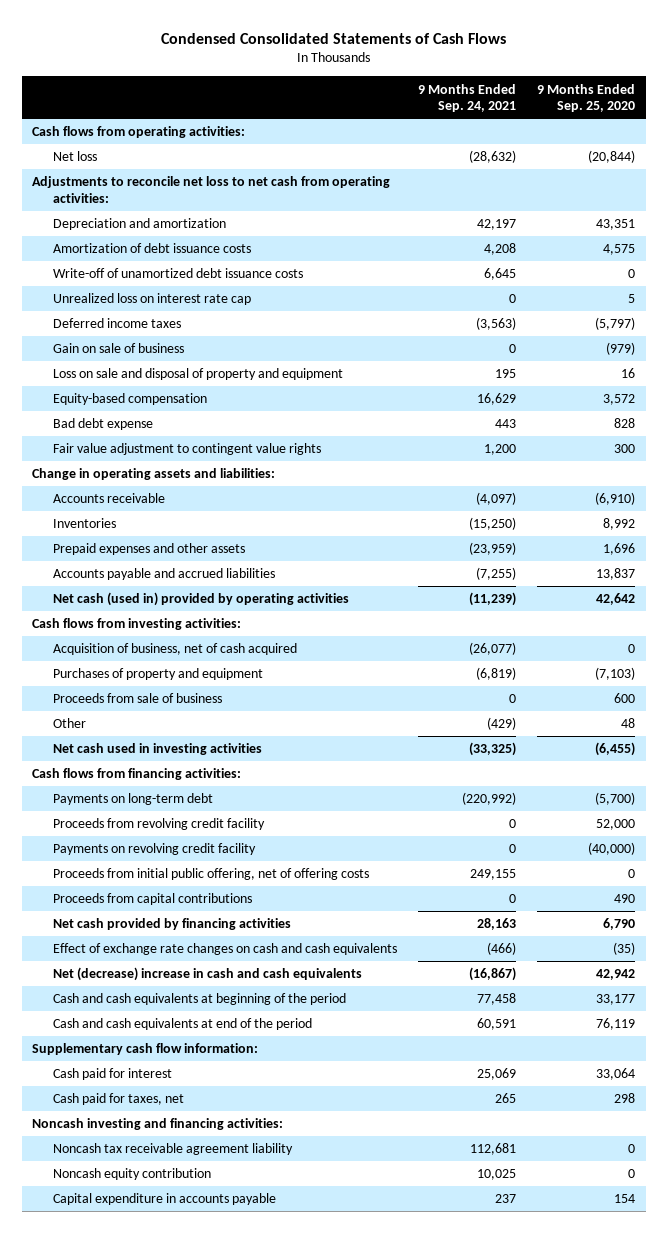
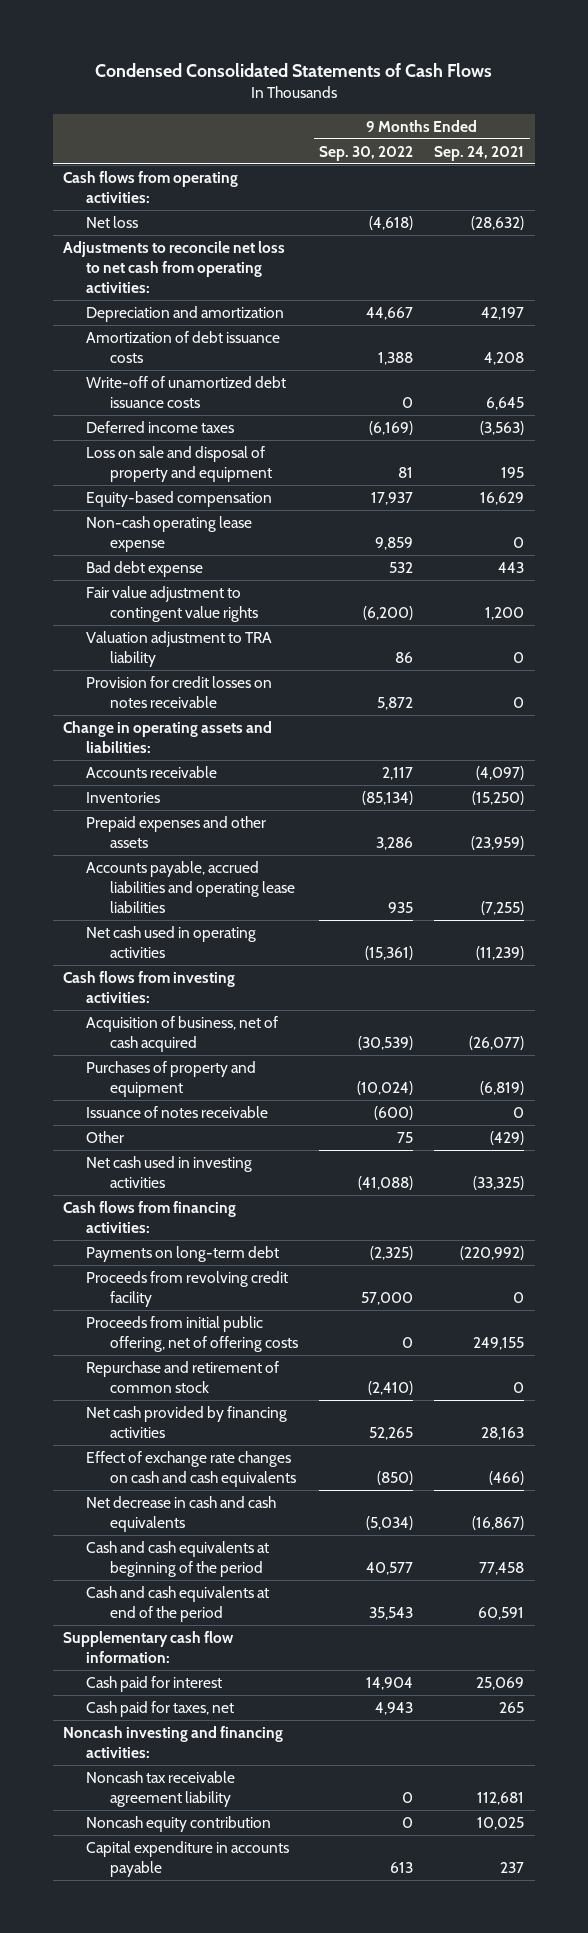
- | 9 Months Ended Sep. 24, 2021 | 9 Months Ended Sep. 25, 2020
+ | 9 Months Ended Sep. 30, 2022 | 9 Months Ended Sep. 24, 2021
- Unrealized loss on interest rate cap | 0 | 5
- Gain on sale of business | 0 | (979)
+ Non-cash operating lease expense | 9,859 | 0
+ Valuation adjustment to TRA liability | 86 | 0
+ Provision for credit losses on notes receivable | 5,872 | 0
- Accounts payable and accrued liabilities | (7,255) | 13,837
- Net cash (used in) provided by operating activities | (11,239) | 42,642
+ Accounts payable, accrued liabilities and operating lease liabilities | 935 | (7,255)
+ Net cash used in operating activities | (15,361) | (11,239)
- Proceeds from sale of business | 0 | 600
+ Issuance of notes receivable | (600) | 0
- Payments on revolving credit facility | 0 | (40,000)
- Proceeds from capital contributions | 0 | 490
+ Repurchase and retirement of common stock | (2,410) | 0
- Net (decrease) increase in cash and cash equivalents | (16,867) | 42,942
+ Net decrease in cash and cash equivalents | (5,034) | (16,867)

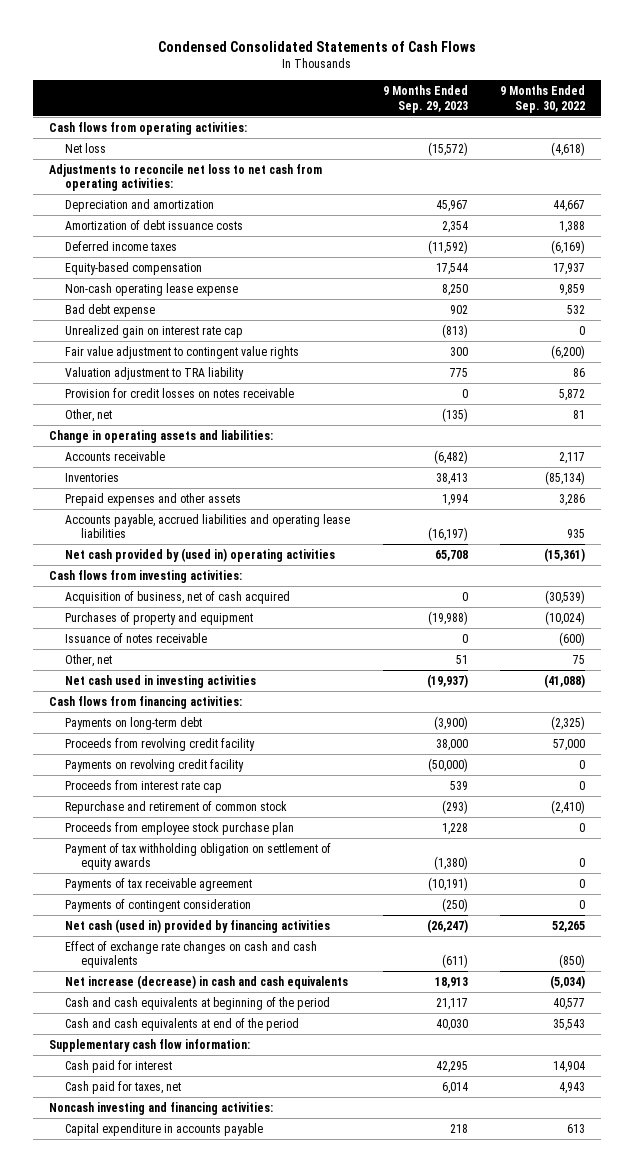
- | 9 Months Ended Sep. 30, 2022 | 9 Months Ended Sep. 24, 2021
+ | 9 Months Ended Sep. 29, 2023 | 9 Months Ended Sep. 30, 2022
- Write-off of unamortized debt issuance costs | 0 | 6,645
- Loss on sale and disposal of property and equipment | 81 | 195
+ Unrealized gain on interest rate cap | (813) | 0
+ Other, net | (135) | 81
- Net cash used in operating activities | (15,361) | (11,239)
+ Net cash provided by (used in) operating activities | 65,708 | (15,361)
- Other | 75 | (429)
+ Other, net | 51 | 75
- Proceeds from initial public offering, net of offering costs | 0 | 249,155
+ Payments on revolving credit facility | (50,000) | 0
+ Proceeds from interest rate cap | 539 | 0
- Net cash provided by financing activities | 52,265 | 28,163
+ Proceeds from employee stock purchase plan | 1,228 | 0
+ Payment of tax withholding obligation on settlement of equity awards | (1,380) | 0
+ Payments of tax receivable agreement | (10,191) | 0
+ Payments of contingent consideration | (250) | 0
+ Net cash (used in) provided by financing activities | (26,247) | 52,265
- Net decrease in cash and cash equivalents | (5,034) | (16,867)
+ Net increase (decrease) in cash and cash equivalents | 18,913 | (5,034)
- Noncash tax receivable agreement liability | 0 | 112,681
- Noncash equity contribution | 0 | 10,025

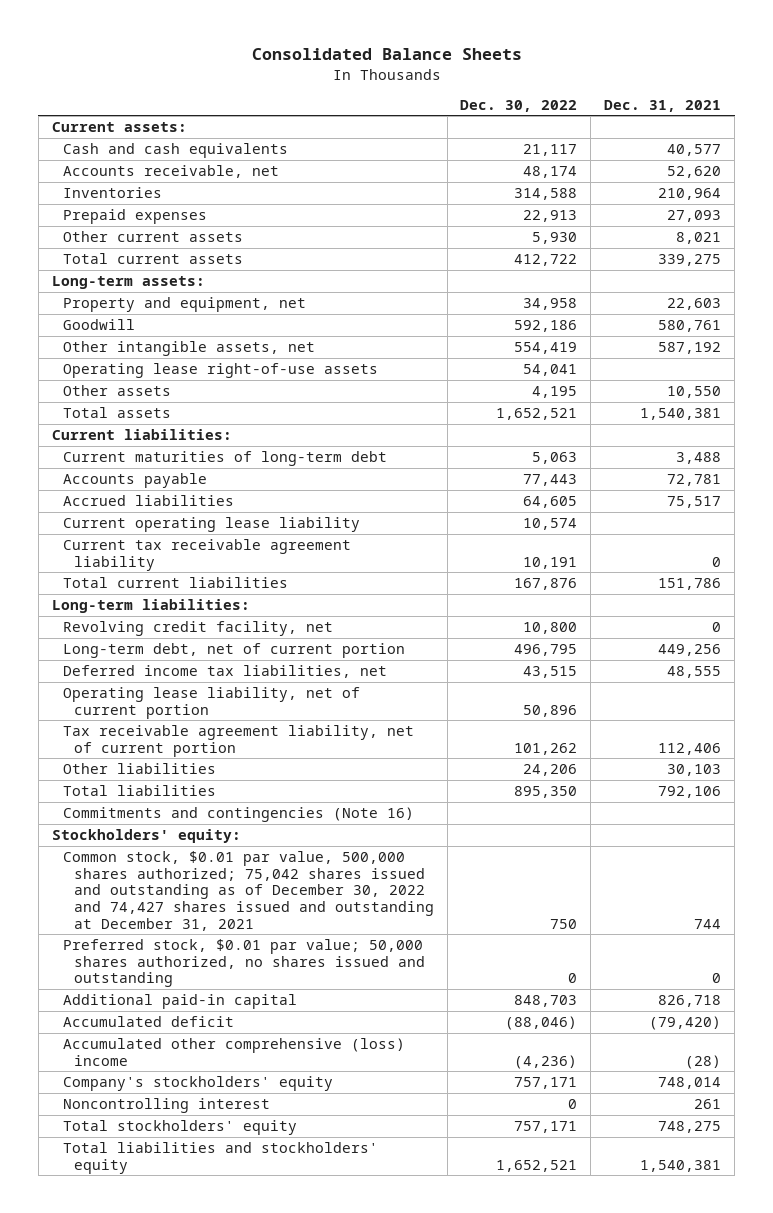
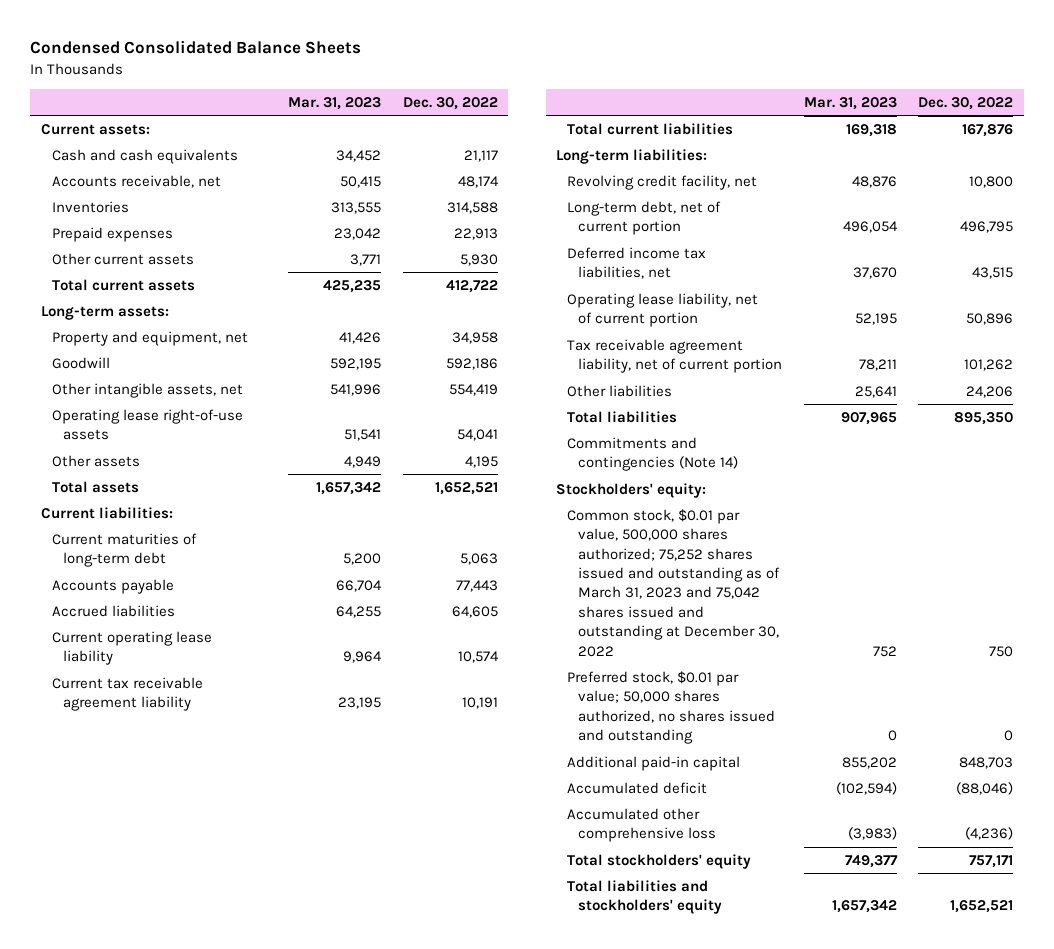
- Consolidated Balance Sheets
+ Condensed Consolidated Balance Sheets
- | Dec. 30, 2022 | Dec. 31, 2021
+ | Mar. 31, 2023 | Dec. 30, 2022
- Commitments and contingencies (Note 16)
+ Commitments and contingencies (Note 14)
- Common stock, $0.01 par value, 500,000 shares authorized; 75,042 shares issued and outstanding as of December 30, 2022 and 74,427 shares issued and outstanding at December 31, 2021 | 750 | 744
+ Common stock, $0.01 par value, 500,000 shares authorized; 75,252 shares issued and outstanding as of March 31, 2023 and 75,042 shares issued and outstanding at December 30, 2022 | 752 | 750
- Accumulated other comprehensive (loss) income | (4,236) | (28)
- Company's stockholders' equity | 757,171 | 748,014
- Noncontrolling interest | 0 | 261
+ Accumulated other comprehensive loss | (3,983) | (4,236)

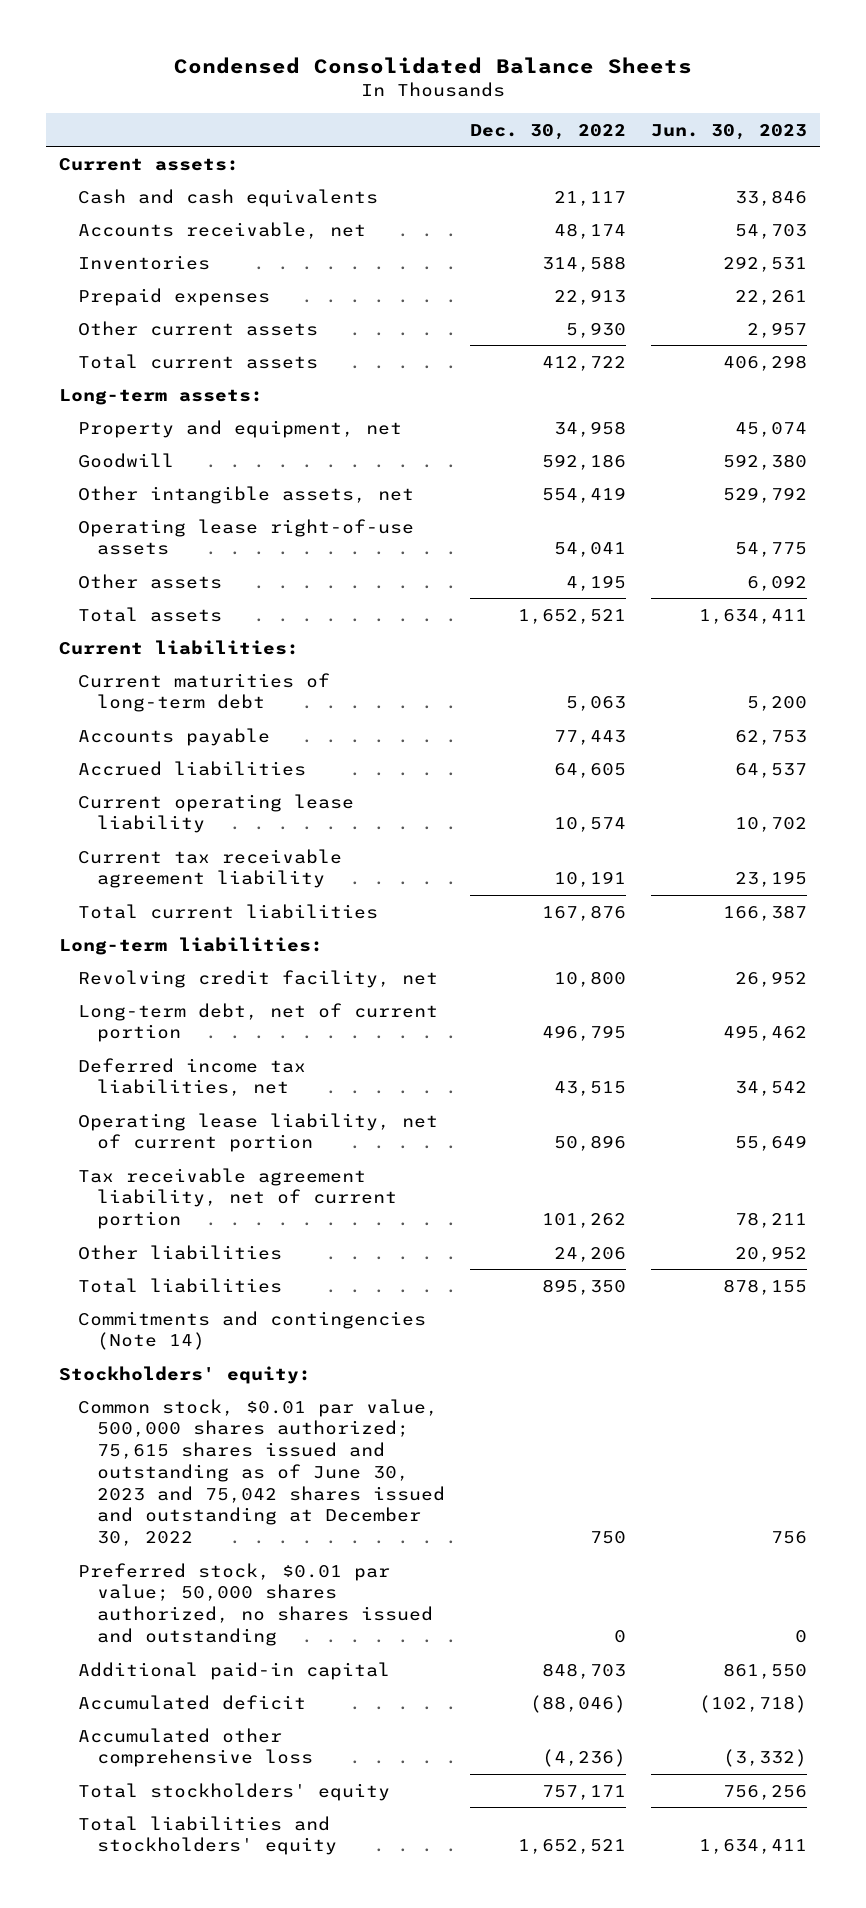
- | Mar. 31, 2023 | Dec. 30, 2022
+ | Dec. 30, 2022 | Jun. 30, 2023
- Common stock, $0.01 par value, 500,000 shares authorized; 75,252 shares issued and outstanding as of March 31, 2023 and 75,042 shares issued and outstanding at December 30, 2022 | 752 | 750
+ Common stock, $0.01 par value, 500,000 shares authorized; 75,615 shares issued and outstanding as of June 30, 2023 and 75,042 shares issued and outstanding at December 30, 2022 | 750 | 756

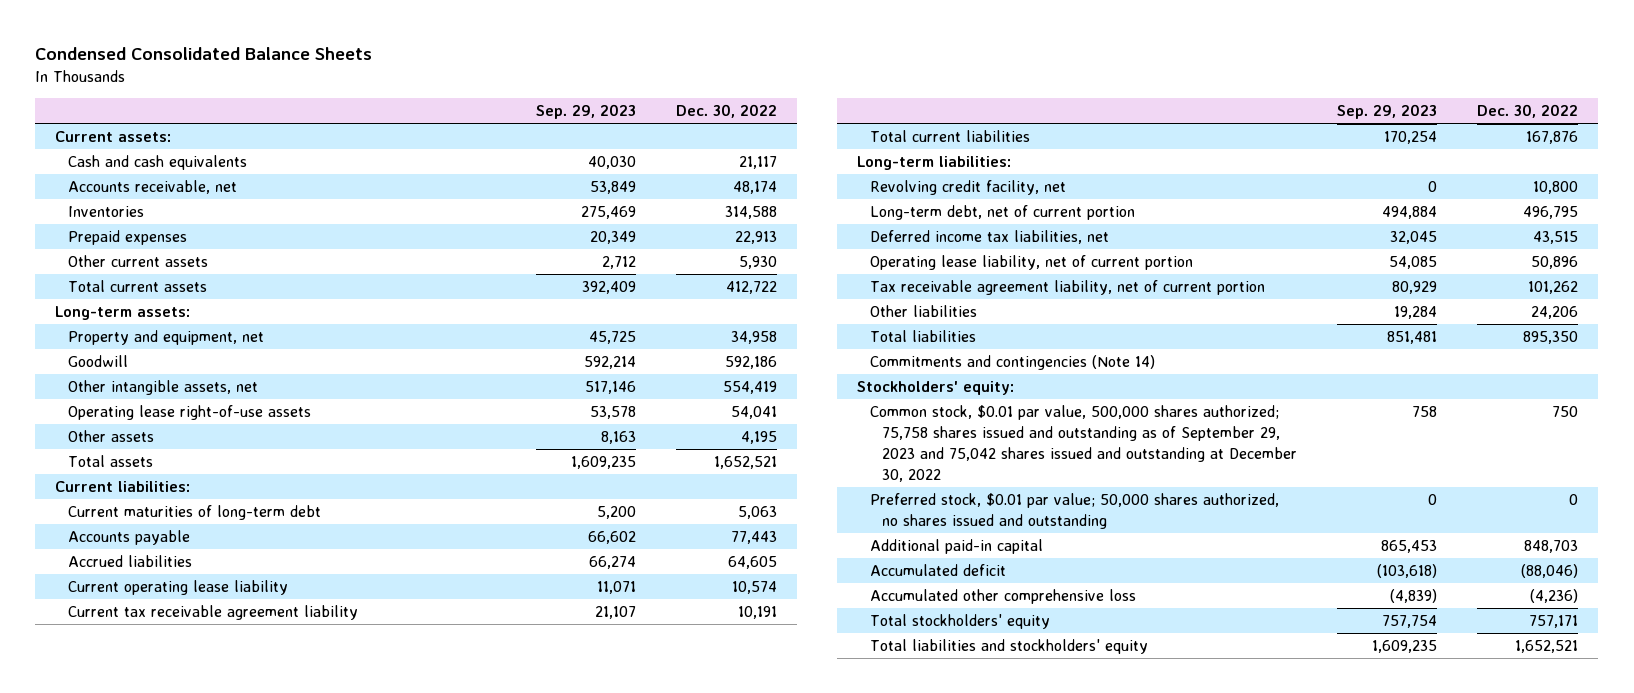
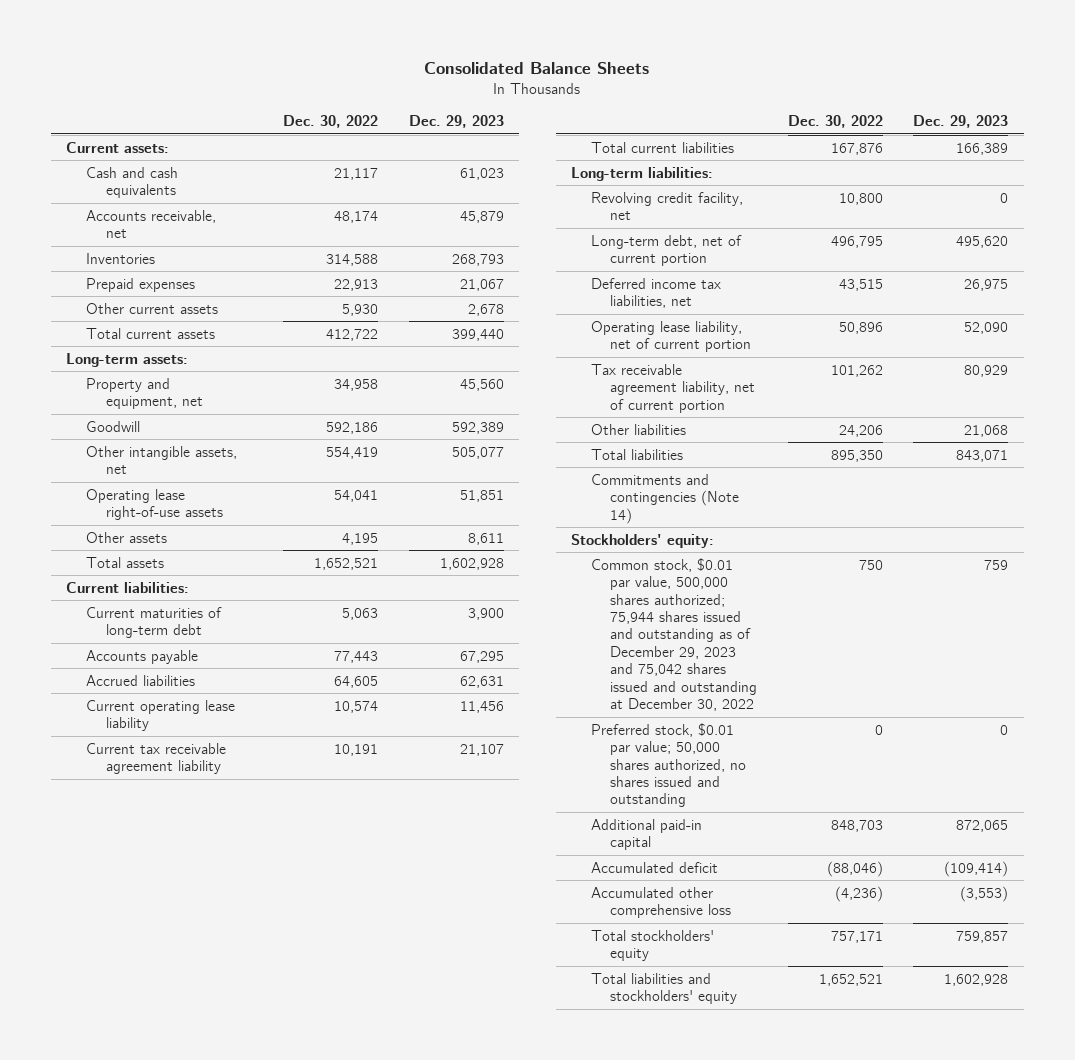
- Condensed Consolidated Balance Sheets
+ Consolidated Balance Sheets
- | Sep. 29, 2023 | Dec. 30, 2022
+ | Dec. 30, 2022 | Dec. 29, 2023
- Common stock, $0.01 par value, 500,000 shares authorized; 75,758 shares issued and outstanding as of September 29, 2023 and 75,042 shares issued and outstanding at December 30, 2022 | 758 | 750
+ Common stock, $0.01 par value, 500,000 shares authorized; 75,944 shares issued and outstanding as of December 29, 2023 and 75,042 shares issued and outstanding at December 30, 2022 | 750 | 759

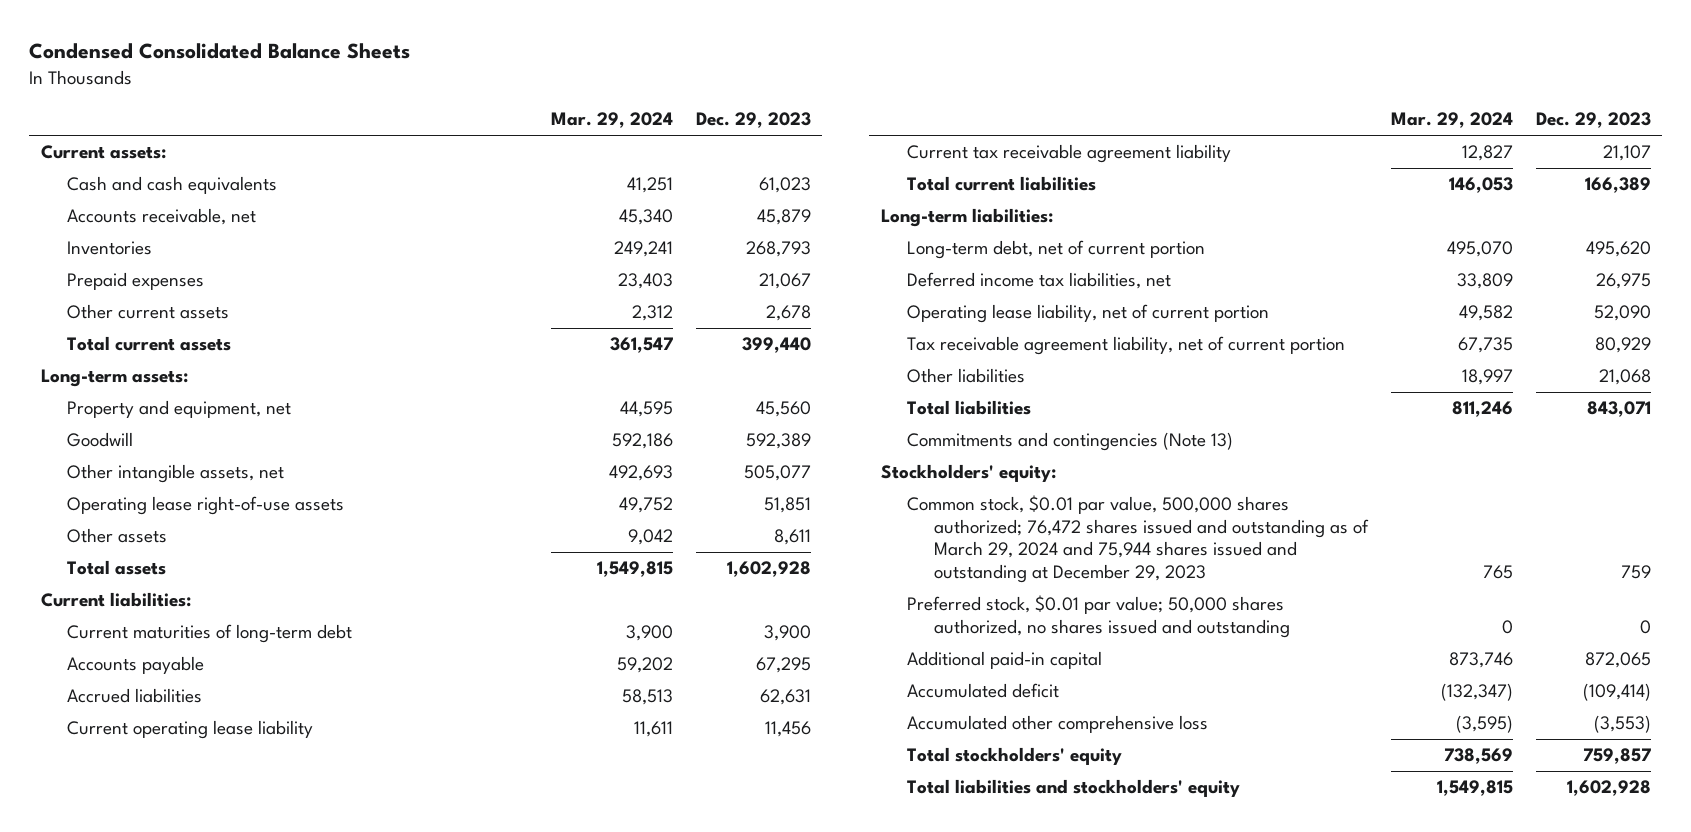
- Consolidated Balance Sheets
+ Condensed Consolidated Balance Sheets
- | Dec. 30, 2022 | Dec. 29, 2023
+ | Mar. 29, 2024 | Dec. 29, 2023
- Revolving credit facility, net | 10,800 | 0
- Commitments and contingencies (Note 14)
+ Commitments and contingencies (Note 13)
- Common stock, $0.01 par value, 500,000 shares authorized; 75,944 shares issued and outstanding as of December 29, 2023 and 75,042 shares issued and outstanding at December 30, 2022 | 750 | 759
+ Common stock, $0.01 par value, 500,000 shares authorized; 76,472 shares issued and outstanding as of March 29, 2024 and 75,944 shares issued and outstanding at December 29, 2023 | 765 | 759

